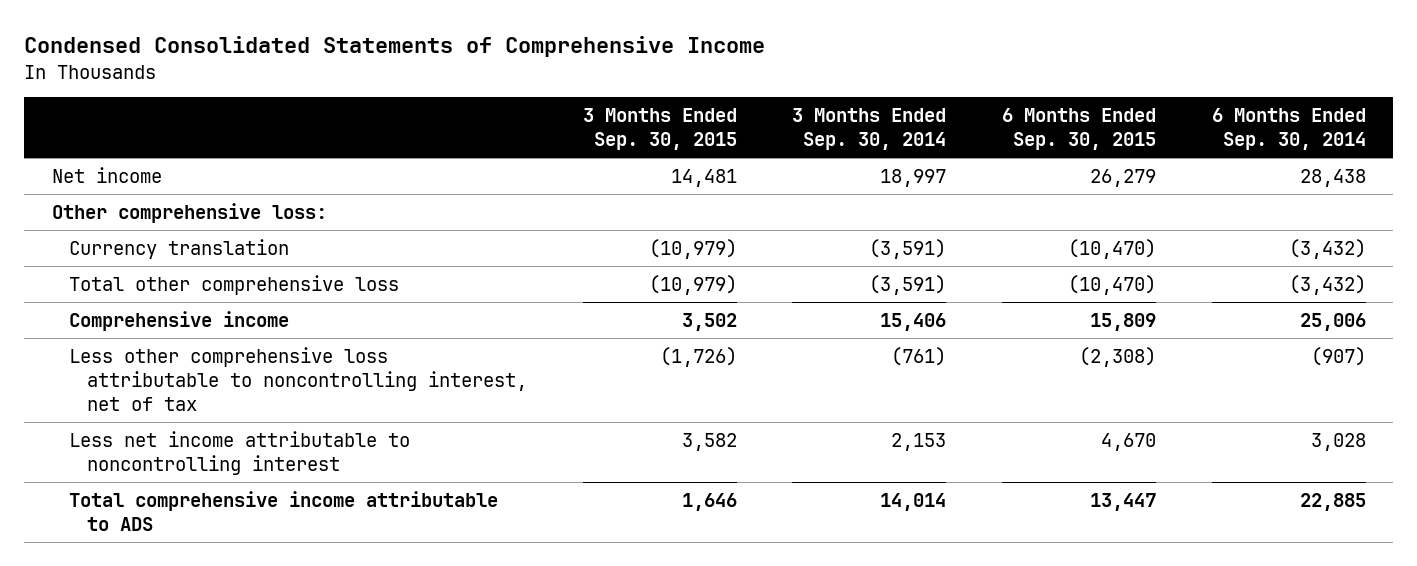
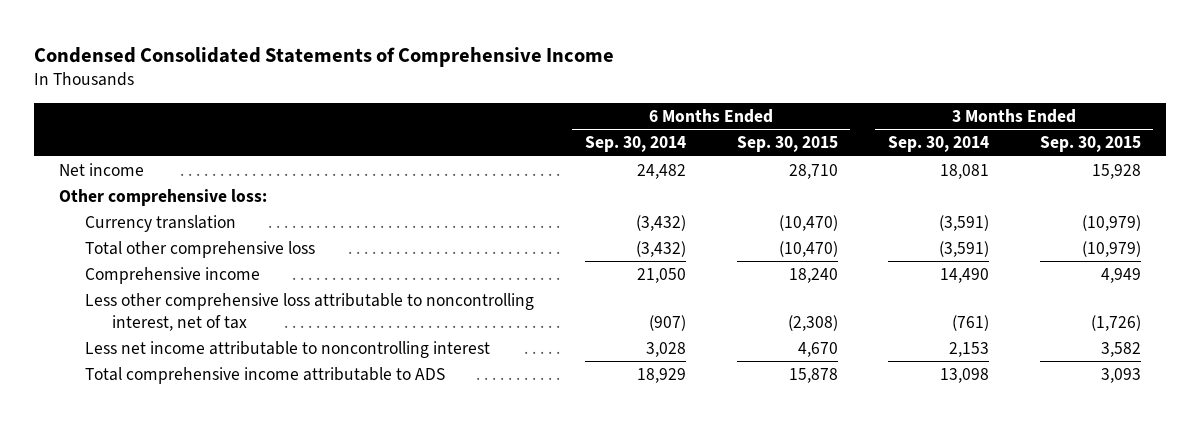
- | 3 Months Ended Sep. 30, 2015 | 3 Months Ended Sep. 30, 2014 | 6 Months Ended Sep. 30, 2015 | 6 Months Ended Sep. 30, 2014
+ | 6 Months Ended Sep. 30, 2014 | 6 Months Ended Sep. 30, 2015 | 3 Months Ended Sep. 30, 2014 | 3 Months Ended Sep. 30, 2015
- Net income | 14,481 | 18,997 | 26,279 | 28,438
+ Net income | 24,482 | 28,710 | 18,081 | 15,928
- Comprehensive income | 3,502 | 15,406 | 15,809 | 25,006
+ Comprehensive income | 21,050 | 18,240 | 14,490 | 4,949
- Total comprehensive income attributable to ADS | 1,646 | 14,014 | 13,447 | 22,885
+ Total comprehensive income attributable to ADS | 18,929 | 15,878 | 13,098 | 3,093

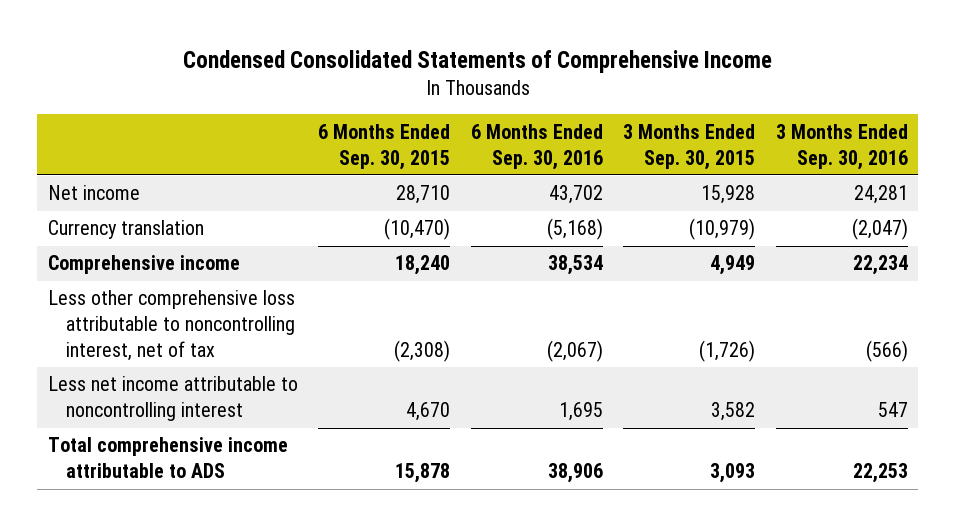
- | 6 Months Ended Sep. 30, 2014 | 6 Months Ended Sep. 30, 2015 | 3 Months Ended Sep. 30, 2014 | 3 Months Ended Sep. 30, 2015
+ | 6 Months Ended Sep. 30, 2015 | 6 Months Ended Sep. 30, 2016 | 3 Months Ended Sep. 30, 2015 | 3 Months Ended Sep. 30, 2016
- Other comprehensive loss:
- Total other comprehensive loss | (3,432) | (10,470) | (3,591) | (10,979)

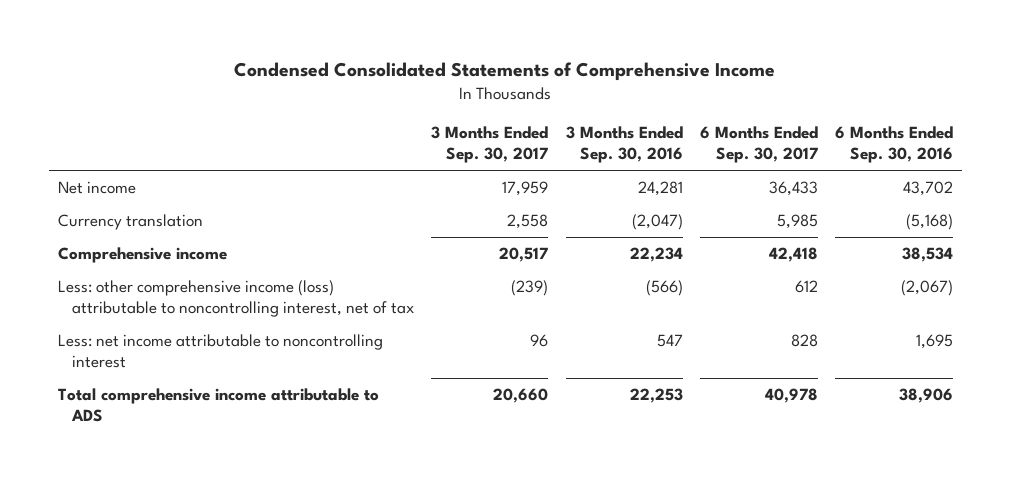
- | 6 Months Ended Sep. 30, 2015 | 6 Months Ended Sep. 30, 2016 | 3 Months Ended Sep. 30, 2015 | 3 Months Ended Sep. 30, 2016
+ | 3 Months Ended Sep. 30, 2017 | 3 Months Ended Sep. 30, 2016 | 6 Months Ended Sep. 30, 2017 | 6 Months Ended Sep. 30, 2016
- Less other comprehensive loss attributable to noncontrolling interest, net of tax | (2,308) | (2,067) | (1,726) | (566)
- Less net income attributable to noncontrolling interest | 4,670 | 1,695 | 3,582 | 547
+ Less: other comprehensive income (loss) attributable to noncontrolling interest, net of tax | (239) | (566) | 612 | (2,067)
+ Less: net income attributable to noncontrolling interest | 96 | 547 | 828 | 1,695

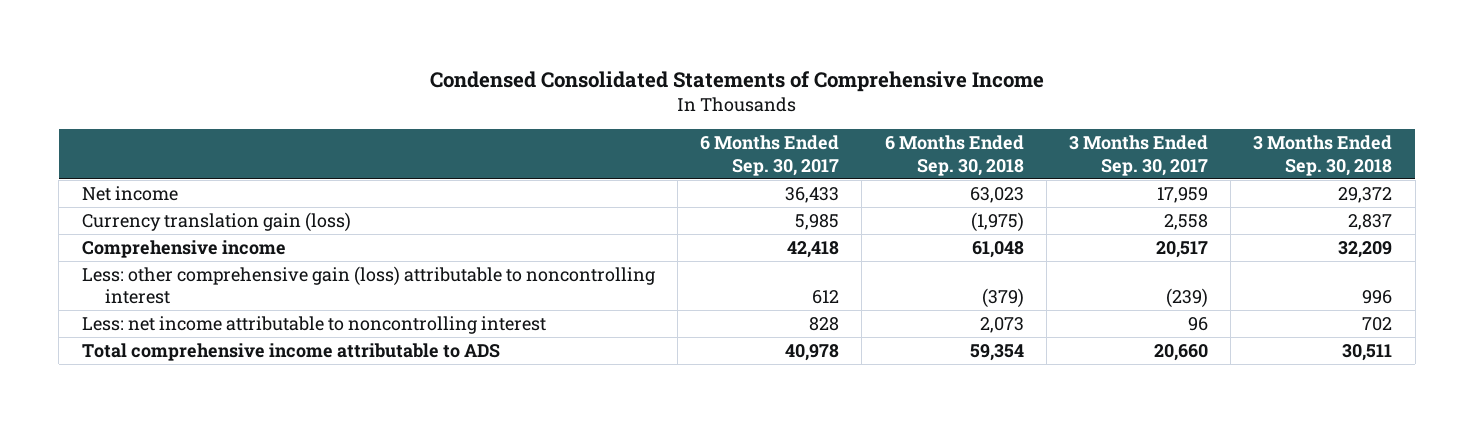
- | 3 Months Ended Sep. 30, 2017 | 3 Months Ended Sep. 30, 2016 | 6 Months Ended Sep. 30, 2017 | 6 Months Ended Sep. 30, 2016
+ | 6 Months Ended Sep. 30, 2017 | 6 Months Ended Sep. 30, 2018 | 3 Months Ended Sep. 30, 2017 | 3 Months Ended Sep. 30, 2018
- Currency translation | 2,558 | (2,047) | 5,985 | (5,168)
+ Currency translation gain (loss) | 5,985 | (1,975) | 2,558 | 2,837
- Less: other comprehensive income (loss) attributable to noncontrolling interest, net of tax | (239) | (566) | 612 | (2,067)
+ Less: other comprehensive gain (loss) attributable to noncontrolling interest | 612 | (379) | (239) | 996

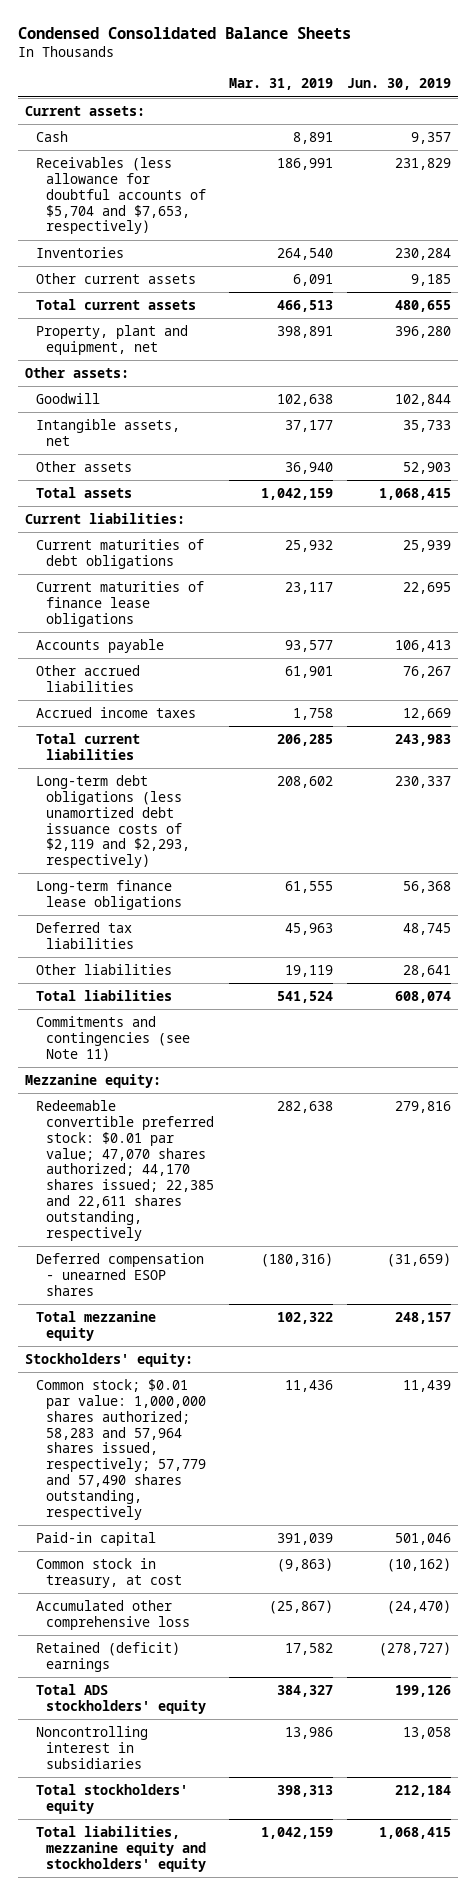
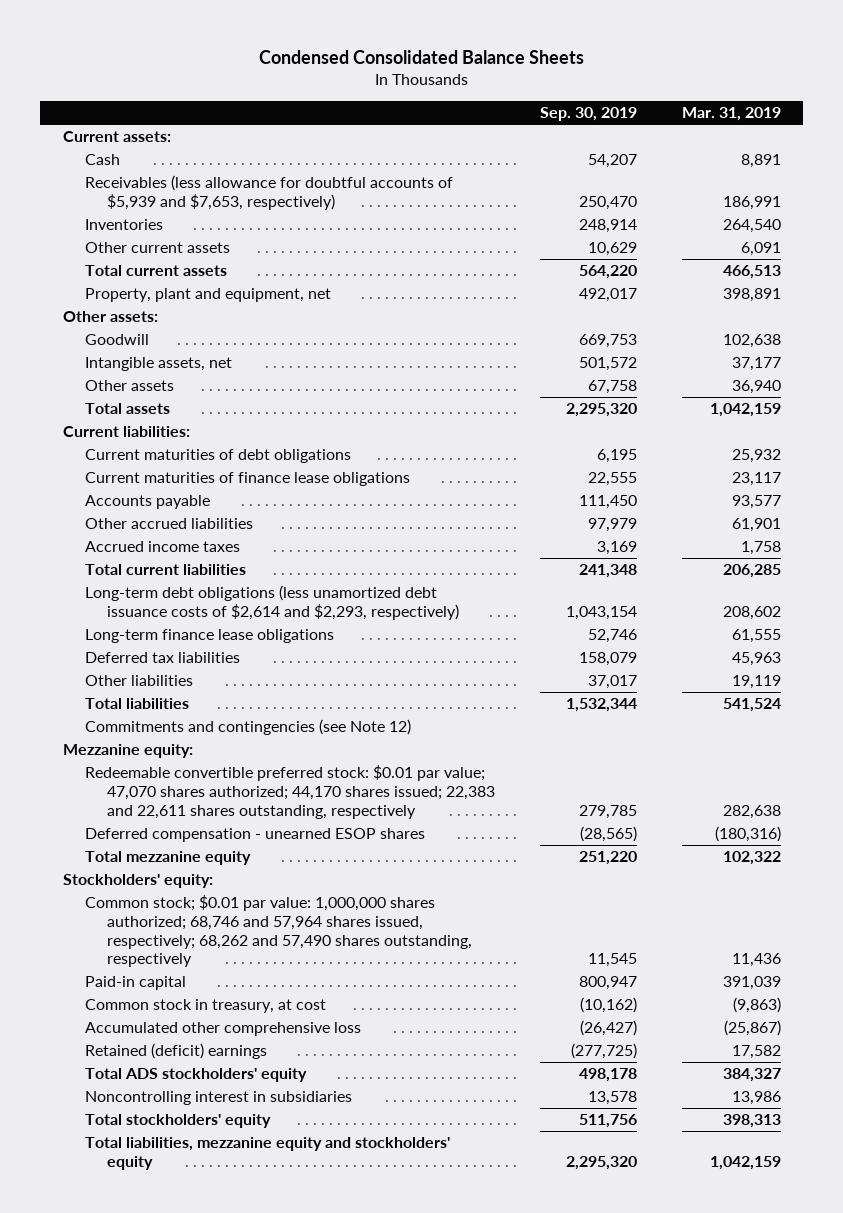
- | Mar. 31, 2019 | Jun. 30, 2019
+ | Sep. 30, 2019 | Mar. 31, 2019
- Receivables (less allowance for doubtful accounts of $5,704 and $7,653, respectively) | 186,991 | 231,829
+ Receivables (less allowance for doubtful accounts of $5,939 and $7,653, respectively) | 250,470 | 186,991
- Long-term debt obligations (less unamortized debt issuance costs of $2,119 and $2,293, respectively) | 208,602 | 230,337
+ Long-term debt obligations (less unamortized debt issuance costs of $2,614 and $2,293, respectively) | 1,043,154 | 208,602
- Commitments and contingencies (see Note 11)
+ Commitments and contingencies (see Note 12)
- Redeemable convertible preferred stock: $0.01 par value; 47,070 shares authorized; 44,170 shares issued; 22,385 and 22,611 shares outstanding, respectively | 282,638 | 279,816
+ Redeemable convertible preferred stock: $0.01 par value; 47,070 shares authorized; 44,170 shares issued; 22,383 and 22,611 shares outstanding, respectively | 279,785 | 282,638
- Common stock; $0.01 par value: 1,000,000 shares authorized; 58,283 and 57,964 shares issued, respectively; 57,779 and 57,490 shares outstanding, respectively | 11,436 | 11,439
+ Common stock; $0.01 par value: 1,000,000 shares authorized; 68,746 and 57,964 shares issued, respectively; 68,262 and 57,490 shares outstanding, respectively | 11,545 | 11,436

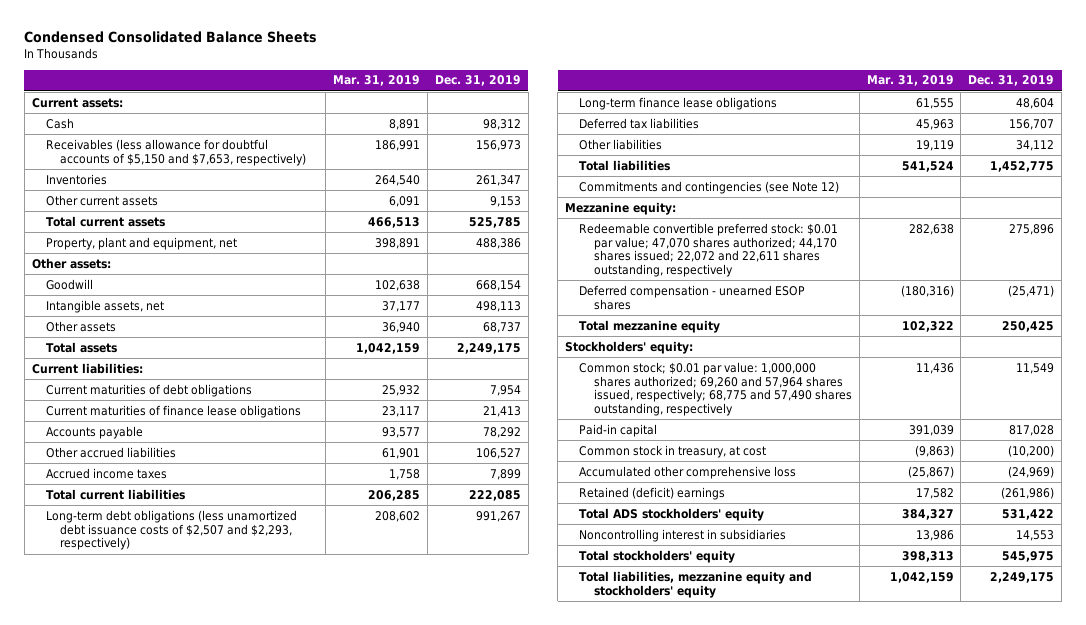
- | Sep. 30, 2019 | Mar. 31, 2019
+ | Mar. 31, 2019 | Dec. 31, 2019
- Receivables (less allowance for doubtful accounts of $5,939 and $7,653, respectively) | 250,470 | 186,991
+ Receivables (less allowance for doubtful accounts of $5,150 and $7,653, respectively) | 186,991 | 156,973
- Long-term debt obligations (less unamortized debt issuance costs of $2,614 and $2,293, respectively) | 1,043,154 | 208,602
+ Long-term debt obligations (less unamortized debt issuance costs of $2,507 and $2,293, respectively) | 208,602 | 991,267
- Redeemable convertible preferred stock: $0.01 par value; 47,070 shares authorized; 44,170 shares issued; 22,383 and 22,611 shares outstanding, respectively | 279,785 | 282,638
+ Redeemable convertible preferred stock: $0.01 par value; 47,070 shares authorized; 44,170 shares issued; 22,072 and 22,611 shares outstanding, respectively | 282,638 | 275,896
- Common stock; $0.01 par value: 1,000,000 shares authorized; 68,746 and 57,964 shares issued, respectively; 68,262 and 57,490 shares outstanding, respectively | 11,545 | 11,436
+ Common stock; $0.01 par value: 1,000,000 shares authorized; 69,260 and 57,964 shares issued, respectively; 68,775 and 57,490 shares outstanding, respectively | 11,436 | 11,549

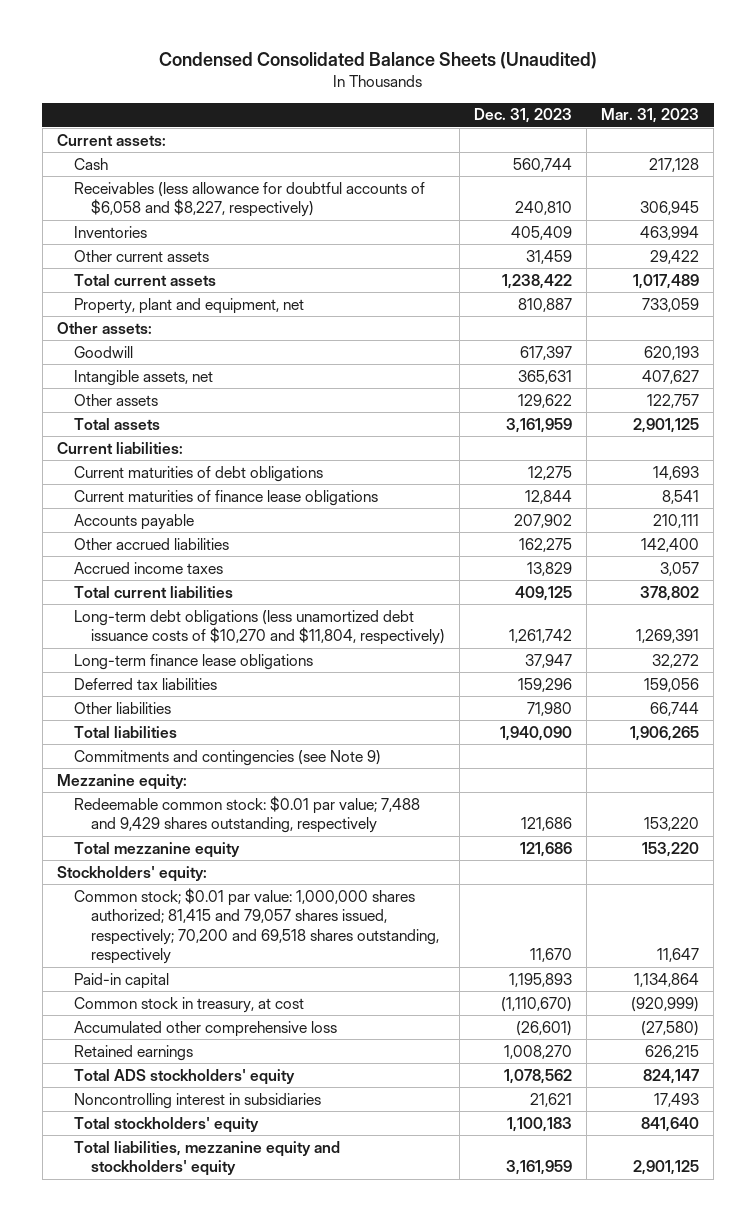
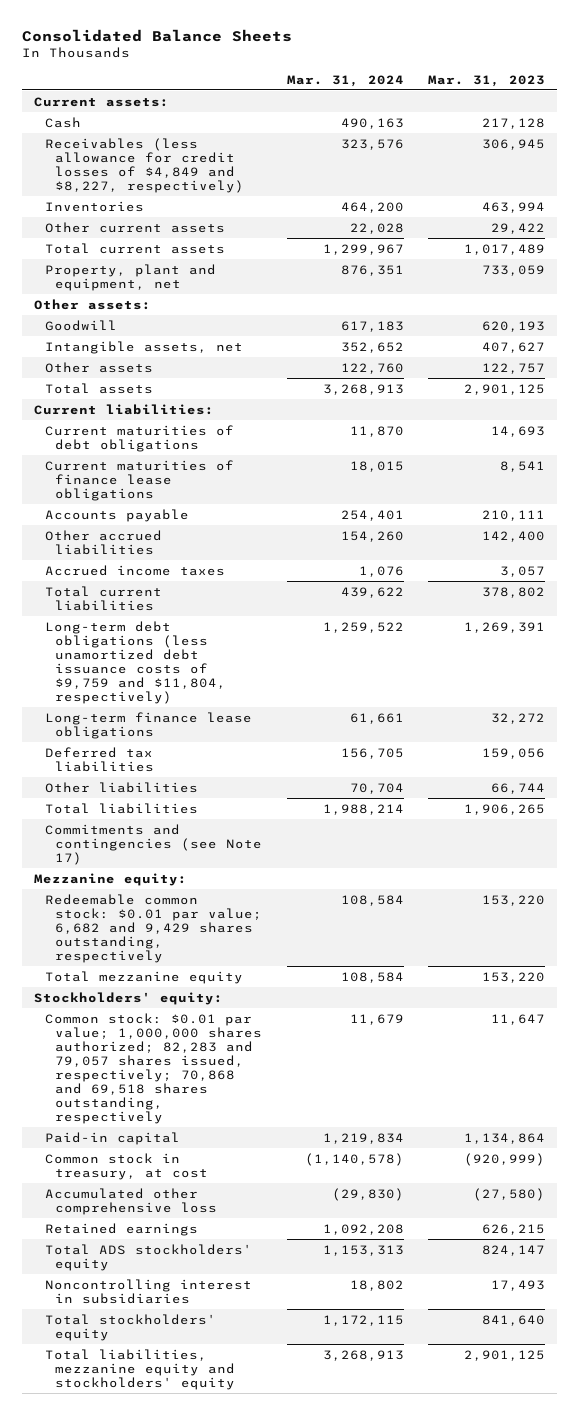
- Condensed Consolidated Balance Sheets (Unaudited)
+ Consolidated Balance Sheets
- | Dec. 31, 2023 | Mar. 31, 2023
+ | Mar. 31, 2024 | Mar. 31, 2023
- Receivables (less allowance for doubtful accounts of $6,058 and $8,227, respectively) | 240,810 | 306,945
+ Receivables (less allowance for credit losses of $4,849 and $8,227, respectively) | 323,576 | 306,945
- Long-term debt obligations (less unamortized debt issuance costs of $10,270 and $11,804, respectively) | 1,261,742 | 1,269,391
+ Long-term debt obligations (less unamortized debt issuance costs of $9,759 and $11,804, respectively) | 1,259,522 | 1,269,391
- Commitments and contingencies (see Note 9)
+ Commitments and contingencies (see Note 17)
- Redeemable common stock: $0.01 par value; 7,488 and 9,429 shares outstanding, respectively | 121,686 | 153,220
+ Redeemable common stock: $0.01 par value; 6,682 and 9,429 shares outstanding, respectively | 108,584 | 153,220
- Common stock; $0.01 par value: 1,000,000 shares authorized; 81,415 and 79,057 shares issued, respectively; 70,200 and 69,518 shares outstanding, respectively | 11,670 | 11,647
+ Common stock: $0.01 par value; 1,000,000 shares authorized; 82,283 and 79,057 shares issued, respectively; 70,868 and 69,518 shares outstanding, respectively | 11,679 | 11,647

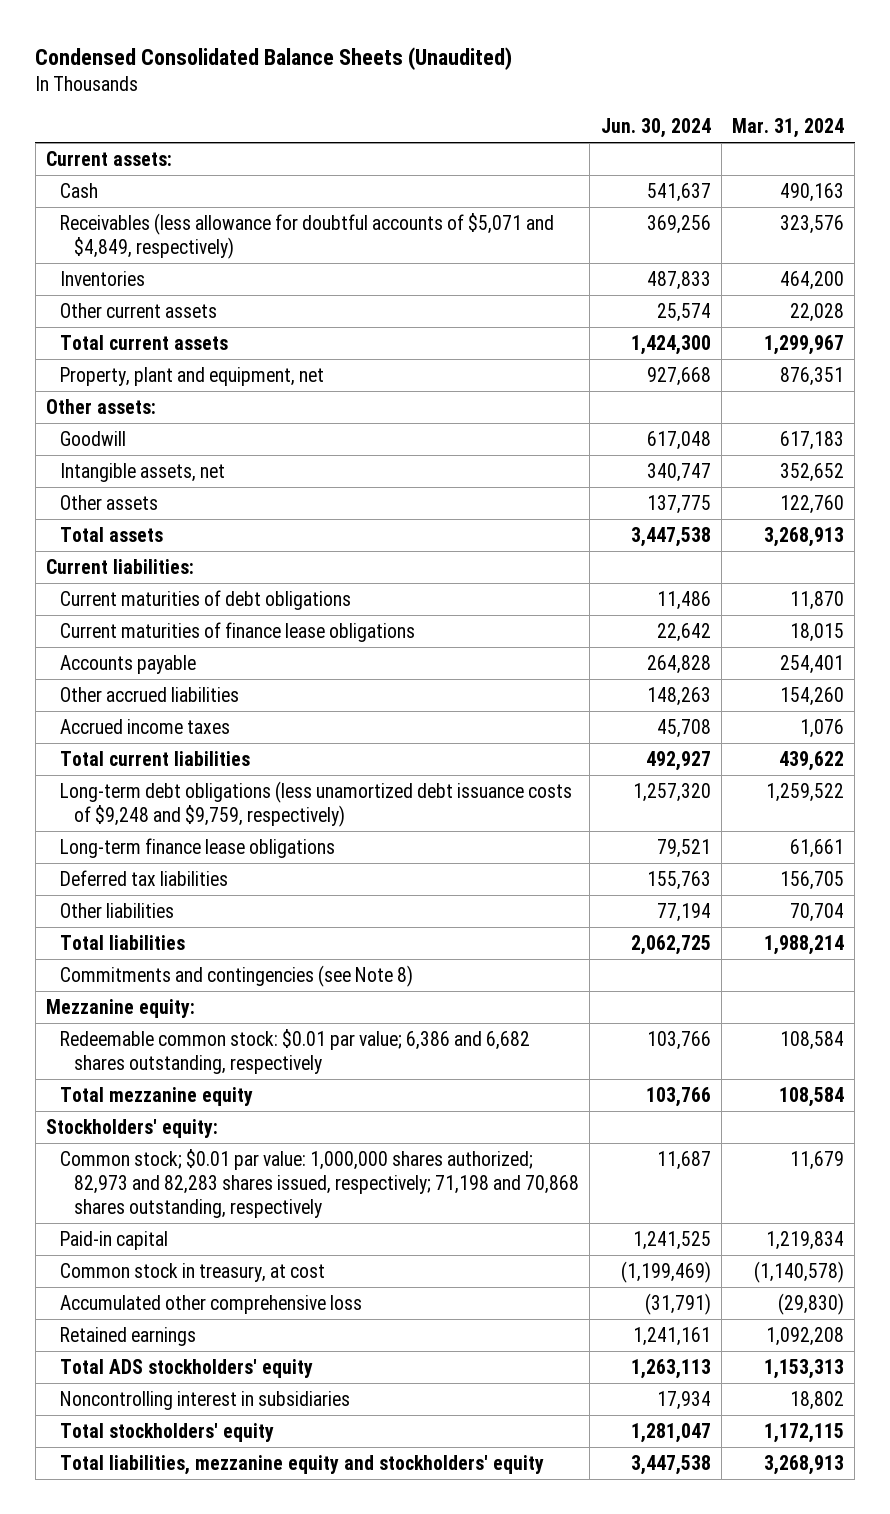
- Consolidated Balance Sheets
+ Condensed Consolidated Balance Sheets (Unaudited)
- | Mar. 31, 2024 | Mar. 31, 2023
+ | Jun. 30, 2024 | Mar. 31, 2024
- Receivables (less allowance for credit losses of $4,849 and $8,227, respectively) | 323,576 | 306,945
+ Receivables (less allowance for doubtful accounts of $5,071 and $4,849, respectively) | 369,256 | 323,576
- Long-term debt obligations (less unamortized debt issuance costs of $9,759 and $11,804, respectively) | 1,259,522 | 1,269,391
+ Long-term debt obligations (less unamortized debt issuance costs of $9,248 and $9,759, respectively) | 1,257,320 | 1,259,522
- Commitments and contingencies (see Note 17)
+ Commitments and contingencies (see Note 8)
- Redeemable common stock: $0.01 par value; 6,682 and 9,429 shares outstanding, respectively | 108,584 | 153,220
+ Redeemable common stock: $0.01 par value; 6,386 and 6,682 shares outstanding, respectively | 103,766 | 108,584
- Common stock: $0.01 par value; 1,000,000 shares authorized; 82,283 and 79,057 shares issued, respectively; 70,868 and 69,518 shares outstanding, respectively | 11,679 | 11,647
+ Common stock; $0.01 par value: 1,000,000 shares authorized; 82,973 and 82,283 shares issued, respectively; 71,198 and 70,868 shares outstanding, respectively | 11,687 | 11,679

